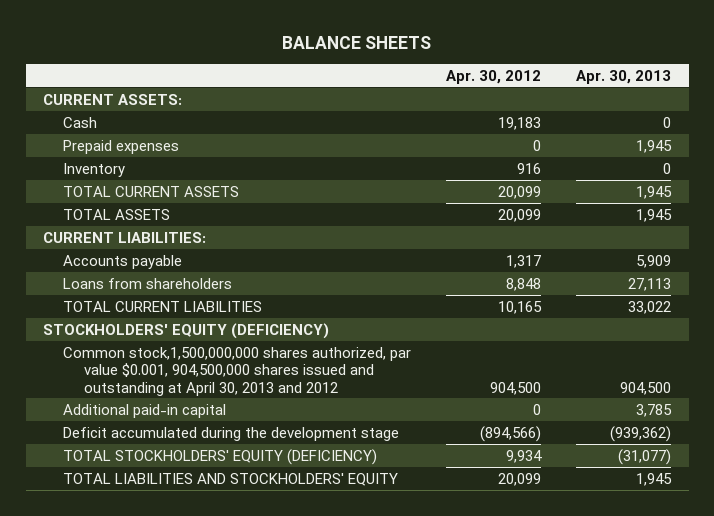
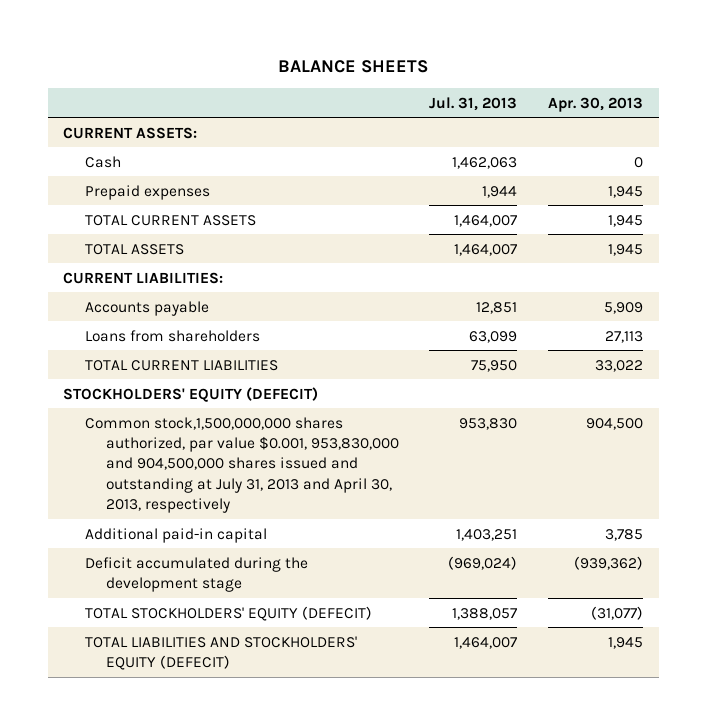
- | Apr. 30, 2012 | Apr. 30, 2013
+ | Jul. 31, 2013 | Apr. 30, 2013
- Inventory | 916 | 0
- STOCKHOLDERS' EQUITY (DEFICIENCY)
- Common stock,1,500,000,000 shares authorized, par value $0.001, 904,500,000 shares issued and outstanding at April 30, 2013 and 2012 | 904,500 | 904,500
+ STOCKHOLDERS' EQUITY (DEFECIT)
+ Common stock,1,500,000,000 shares authorized, par value $0.001, 953,830,000 and 904,500,000 shares issued and outstanding at July 31, 2013 and April 30, 2013, respectively | 953,830 | 904,500
- TOTAL STOCKHOLDERS' EQUITY (DEFICIENCY) | 9,934 | (31,077)
- TOTAL LIABILITIES AND STOCKHOLDERS' EQUITY | 20,099 | 1,945
+ TOTAL STOCKHOLDERS' EQUITY (DEFECIT) | 1,388,057 | (31,077)
+ TOTAL LIABILITIES AND STOCKHOLDERS' EQUITY (DEFECIT) | 1,464,007 | 1,945

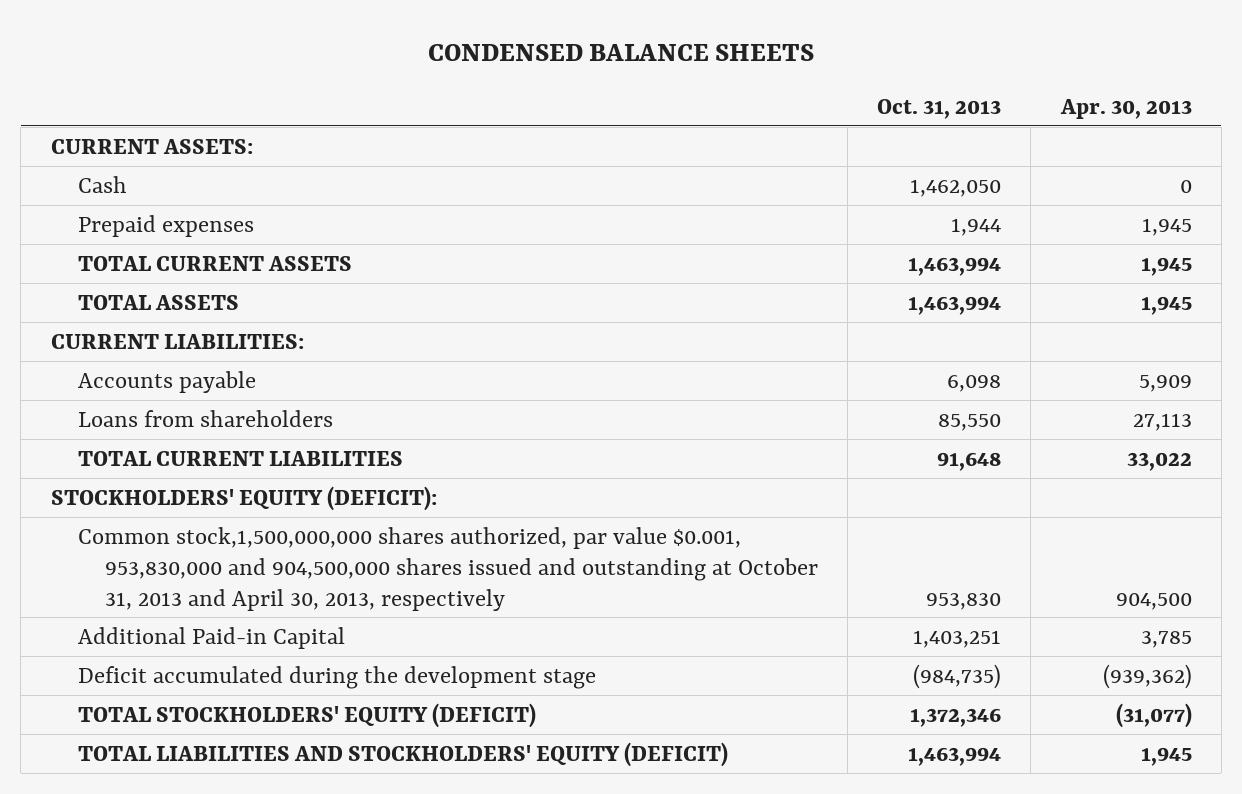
- BALANCE SHEETS
+ CONDENSED BALANCE SHEETS
- | Jul. 31, 2013 | Apr. 30, 2013
+ | Oct. 31, 2013 | Apr. 30, 2013
- STOCKHOLDERS' EQUITY (DEFECIT)
- Common stock,1,500,000,000 shares authorized, par value $0.001, 953,830,000 and 904,500,000 shares issued and outstanding at July 31, 2013 and April 30, 2013, respectively | 953,830 | 904,500
- Additional paid-in capital | 1,403,251 | 3,785
+ STOCKHOLDERS' EQUITY (DEFICIT):
+ Common stock,1,500,000,000 shares authorized, par value $0.001, 953,830,000 and 904,500,000 shares issued and outstanding at October 31, 2013 and April 30, 2013, respectively | 953,830 | 904,500
+ Additional Paid-in Capital | 1,403,251 | 3,785
- TOTAL STOCKHOLDERS' EQUITY (DEFECIT) | 1,388,057 | (31,077)
- TOTAL LIABILITIES AND STOCKHOLDERS' EQUITY (DEFECIT) | 1,464,007 | 1,945
+ TOTAL STOCKHOLDERS' EQUITY (DEFICIT) | 1,372,346 | (31,077)
+ TOTAL LIABILITIES AND STOCKHOLDERS' EQUITY (DEFICIT) | 1,463,994 | 1,945

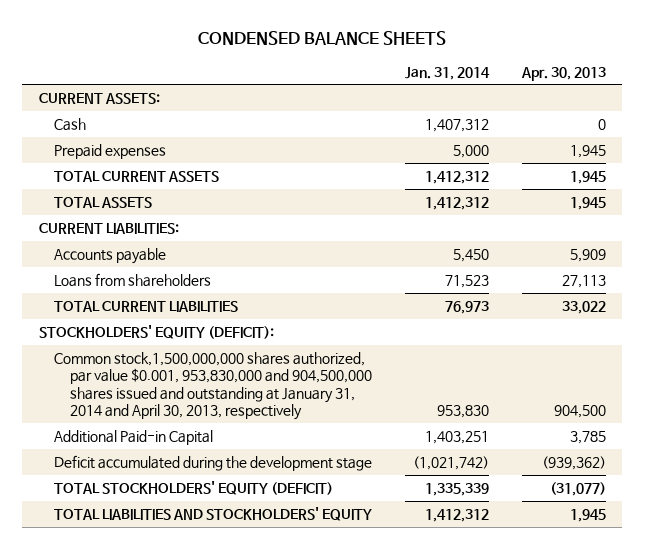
- | Oct. 31, 2013 | Apr. 30, 2013
+ | Jan. 31, 2014 | Apr. 30, 2013
- Common stock,1,500,000,000 shares authorized, par value $0.001, 953,830,000 and 904,500,000 shares issued and outstanding at October 31, 2013 and April 30, 2013, respectively | 953,830 | 904,500
+ Common stock,1,500,000,000 shares authorized, par value $0.001, 953,830,000 and 904,500,000 shares issued and outstanding at January 31, 2014 and April 30, 2013, respectively | 953,830 | 904,500
- TOTAL LIABILITIES AND STOCKHOLDERS' EQUITY (DEFICIT) | 1,463,994 | 1,945
+ TOTAL LIABILITIES AND STOCKHOLDERS' EQUITY | 1,412,312 | 1,945

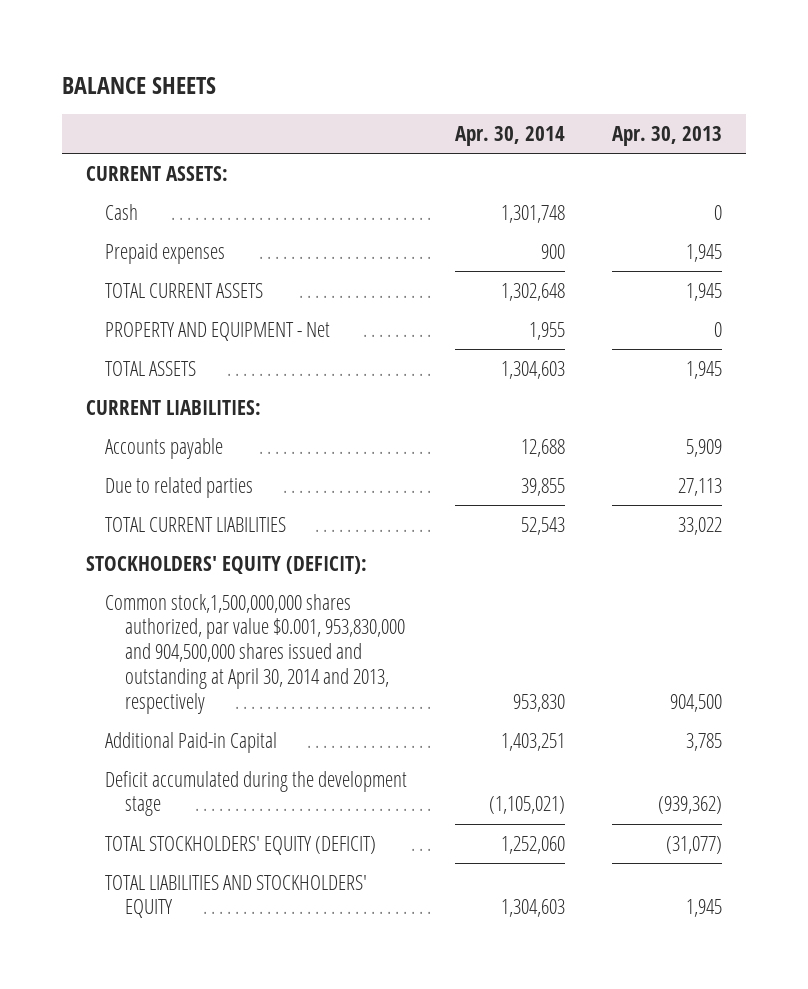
- CONDENSED BALANCE SHEETS
+ BALANCE SHEETS
- | Jan. 31, 2014 | Apr. 30, 2013
+ | Apr. 30, 2014 | Apr. 30, 2013
+ PROPERTY AND EQUIPMENT - Net | 1,955 | 0
- Loans from shareholders | 71,523 | 27,113
+ Due to related parties | 39,855 | 27,113
- Common stock,1,500,000,000 shares authorized, par value $0.001, 953,830,000 and 904,500,000 shares issued and outstanding at January 31, 2014 and April 30, 2013, respectively | 953,830 | 904,500
+ Common stock,1,500,000,000 shares authorized, par value $0.001, 953,830,000 and 904,500,000 shares issued and outstanding at April 30, 2014 and 2013, respectively | 953,830 | 904,500

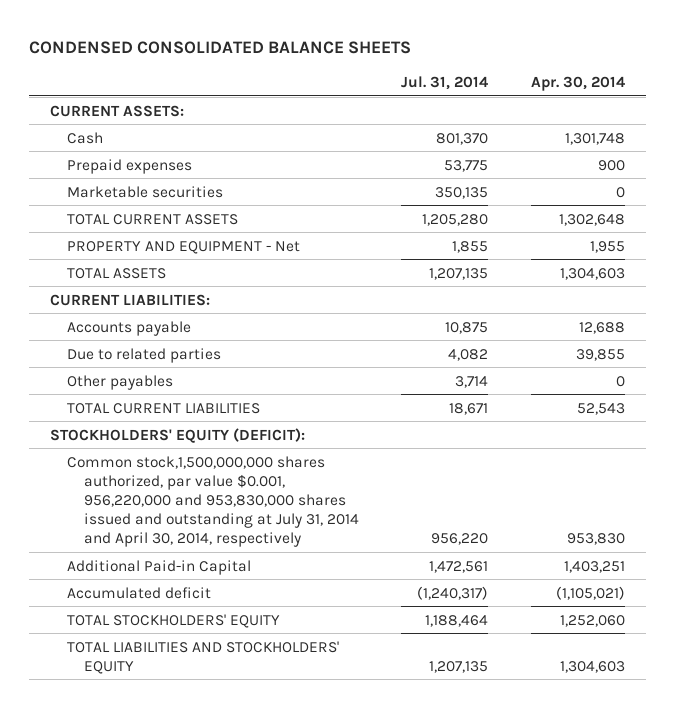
- BALANCE SHEETS
+ CONDENSED CONSOLIDATED BALANCE SHEETS
- | Apr. 30, 2014 | Apr. 30, 2013
+ | Jul. 31, 2014 | Apr. 30, 2014
+ Marketable securities | 350,135 | 0
+ Other payables | 3,714 | 0
- Common stock,1,500,000,000 shares authorized, par value $0.001, 953,830,000 and 904,500,000 shares issued and outstanding at April 30, 2014 and 2013, respectively | 953,830 | 904,500
+ Common stock,1,500,000,000 shares authorized, par value $0.001, 956,220,000 and 953,830,000 shares issued and outstanding at July 31, 2014 and April 30, 2014, respectively | 956,220 | 953,830
- Deficit accumulated during the development stage | (1,105,021) | (939,362)
- TOTAL STOCKHOLDERS' EQUITY (DEFICIT) | 1,252,060 | (31,077)
+ Accumulated deficit | (1,240,317) | (1,105,021)
+ TOTAL STOCKHOLDERS' EQUITY | 1,188,464 | 1,252,060

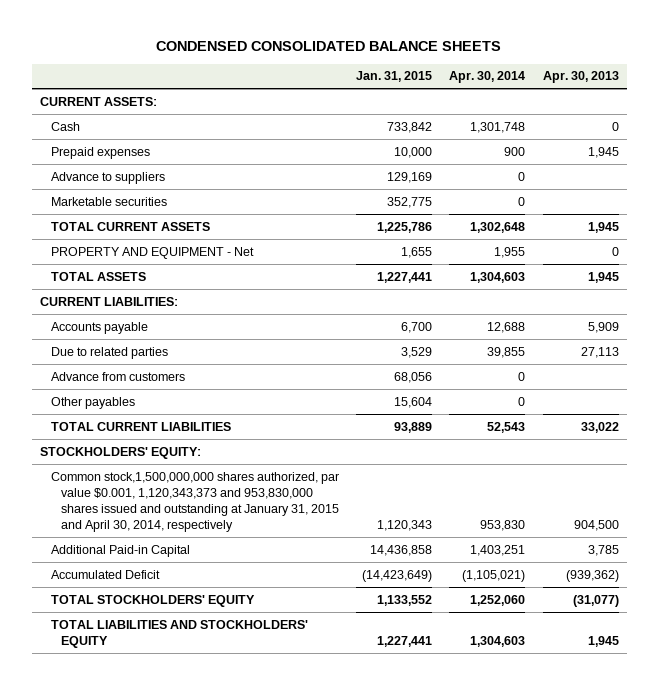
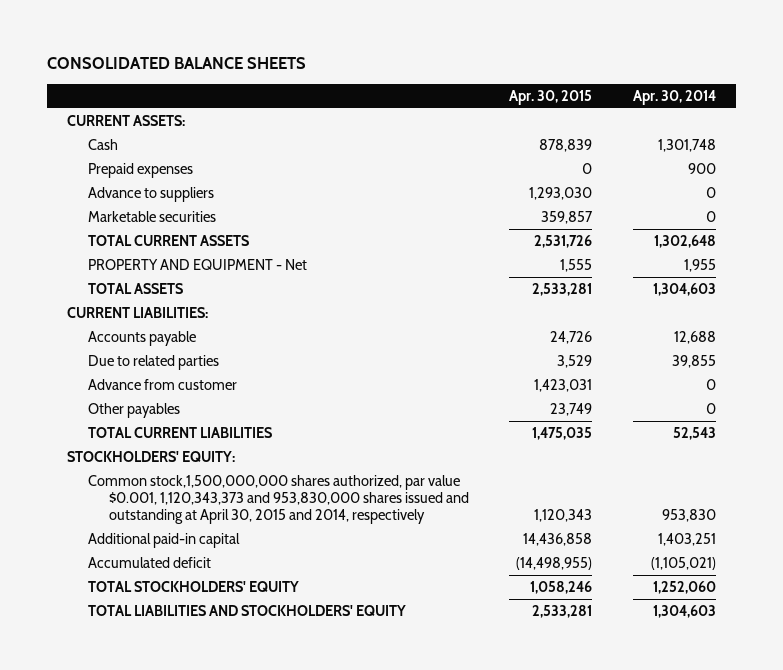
- CONDENSED CONSOLIDATED BALANCE SHEETS
+ CONSOLIDATED BALANCE SHEETS
- | Jan. 31, 2015 | Apr. 30, 2014 | Apr. 30, 2013
+ | Apr. 30, 2015 | Apr. 30, 2014
- Advance from customers | 68,056 | 0 |
+ Advance from customer | 1,423,031 | 0
- Common stock,1,500,000,000 shares authorized, par value $0.001, 1,120,343,373 and 953,830,000 shares issued and outstanding at January 31, 2015 and April 30, 2014, respectively | 1,120,343 | 953,830 | 904,500
- Additional Paid-in Capital | 14,436,858 | 1,403,251 | 3,785
- Accumulated Deficit | (14,423,649) | (1,105,021) | (939,362)
+ Common stock,1,500,000,000 shares authorized, par value $0.001, 1,120,343,373 and 953,830,000 shares issued and outstanding at April 30, 2015 and 2014, respectively | 1,120,343 | 953,830
+ Additional paid-in capital | 14,436,858 | 1,403,251
+ Accumulated deficit | (14,498,955) | (1,105,021)

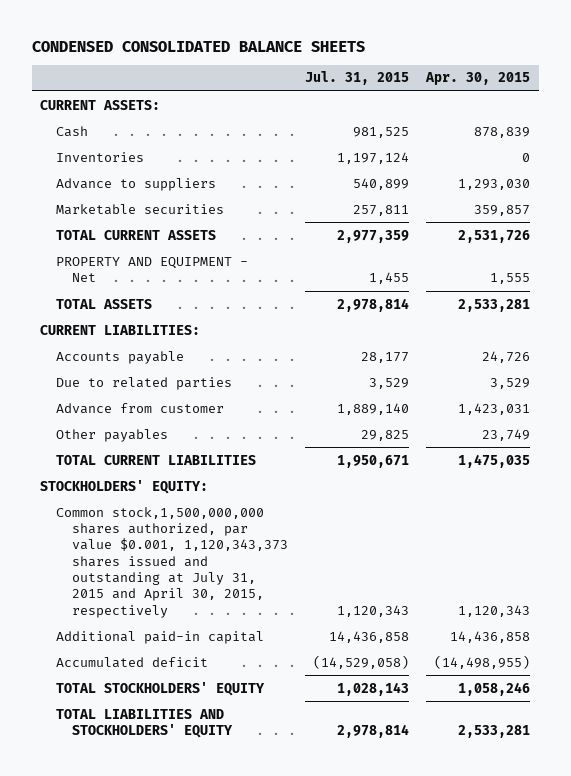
- CONSOLIDATED BALANCE SHEETS
+ CONDENSED CONSOLIDATED BALANCE SHEETS
- | Apr. 30, 2015 | Apr. 30, 2014
+ | Jul. 31, 2015 | Apr. 30, 2015
- Prepaid expenses | 0 | 900
+ Inventories | 1,197,124 | 0
- Common stock,1,500,000,000 shares authorized, par value $0.001, 1,120,343,373 and 953,830,000 shares issued and outstanding at April 30, 2015 and 2014, respectively | 1,120,343 | 953,830
+ Common stock,1,500,000,000 shares authorized, par value $0.001, 1,120,343,373 shares issued and outstanding at July 31, 2015 and April 30, 2015, respectively | 1,120,343 | 1,120,343

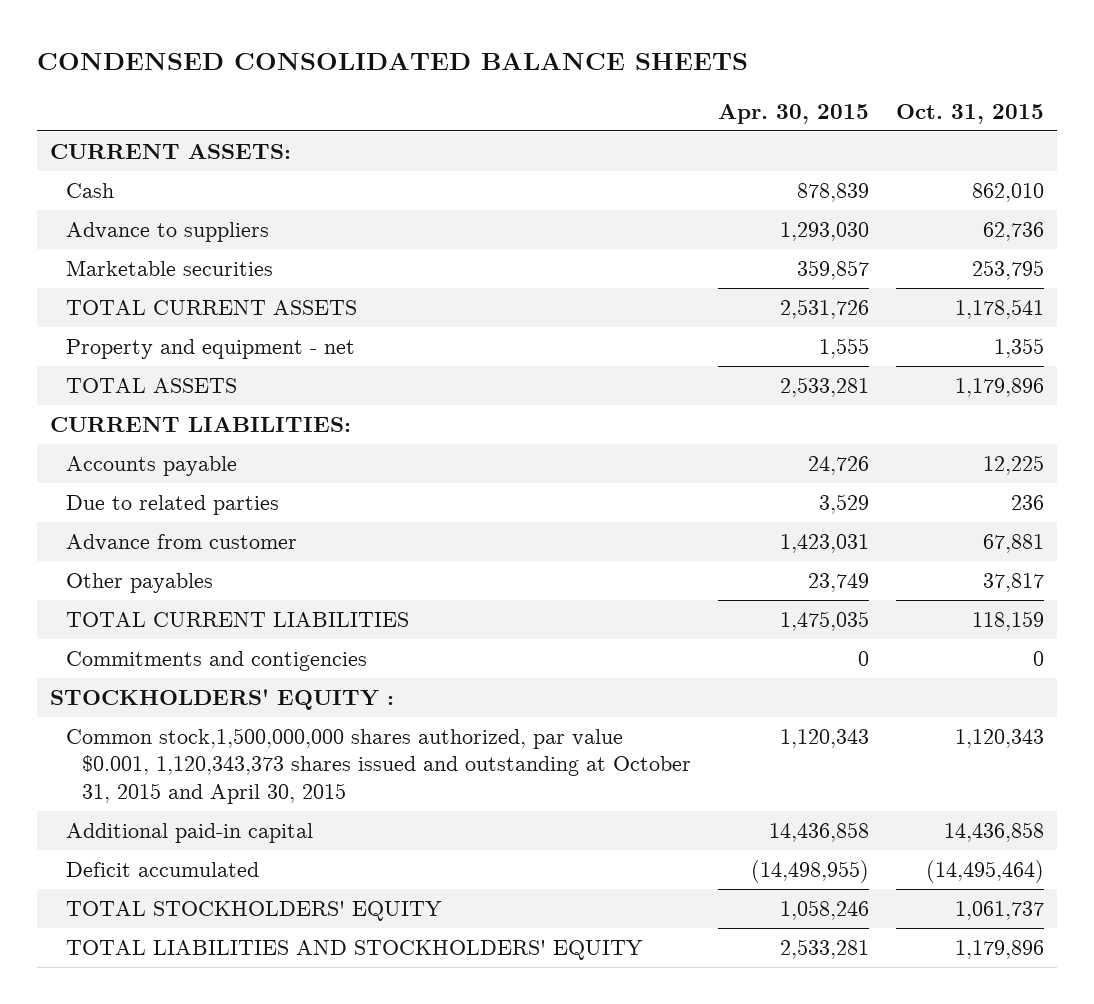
- | Jul. 31, 2015 | Apr. 30, 2015
+ | Apr. 30, 2015 | Oct. 31, 2015
- Inventories | 1,197,124 | 0
- PROPERTY AND EQUIPMENT - Net | 1,455 | 1,555
+ Property and equipment - net | 1,555 | 1,355
- STOCKHOLDERS' EQUITY:
- Common stock,1,500,000,000 shares authorized, par value $0.001, 1,120,343,373 shares issued and outstanding at July 31, 2015 and April 30, 2015, respectively | 1,120,343 | 1,120,343
+ Commitments and contigencies | 0 | 0
+ STOCKHOLDERS' EQUITY :
+ Common stock,1,500,000,000 shares authorized, par value $0.001, 1,120,343,373 shares issued and outstanding at October 31, 2015 and April 30, 2015 | 1,120,343 | 1,120,343
- Accumulated deficit | (14,529,058) | (14,498,955)
+ Deficit accumulated | (14,498,955) | (14,495,464)

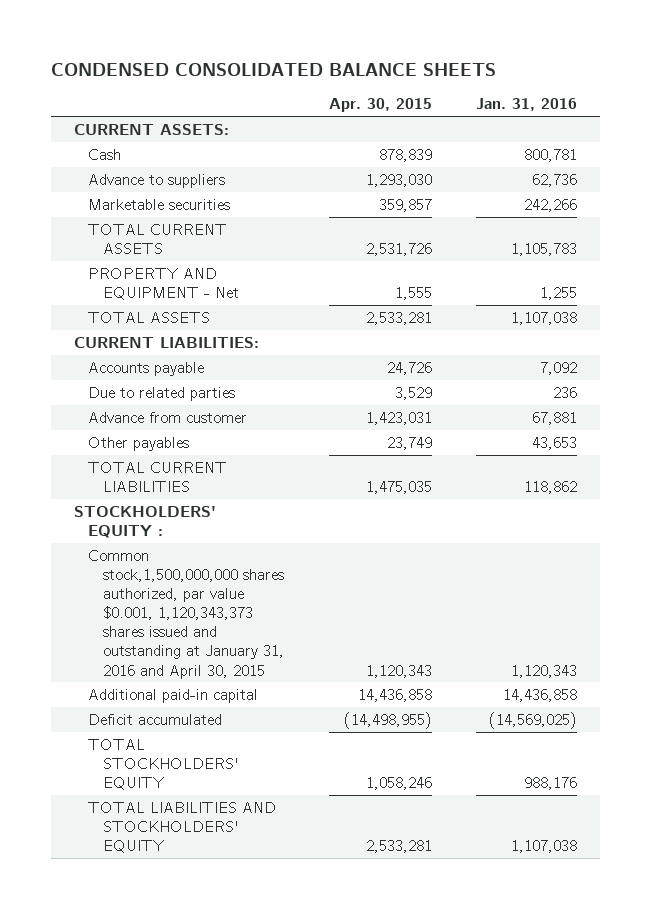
- | Apr. 30, 2015 | Oct. 31, 2015
+ | Apr. 30, 2015 | Jan. 31, 2016
- Property and equipment - net | 1,555 | 1,355
+ PROPERTY AND EQUIPMENT - Net | 1,555 | 1,255
- Commitments and contigencies | 0 | 0
- Common stock,1,500,000,000 shares authorized, par value $0.001, 1,120,343,373 shares issued and outstanding at October 31, 2015 and April 30, 2015 | 1,120,343 | 1,120,343
+ Common stock,1,500,000,000 shares authorized, par value $0.001, 1,120,343,373 shares issued and outstanding at January 31, 2016 and April 30, 2015 | 1,120,343 | 1,120,343

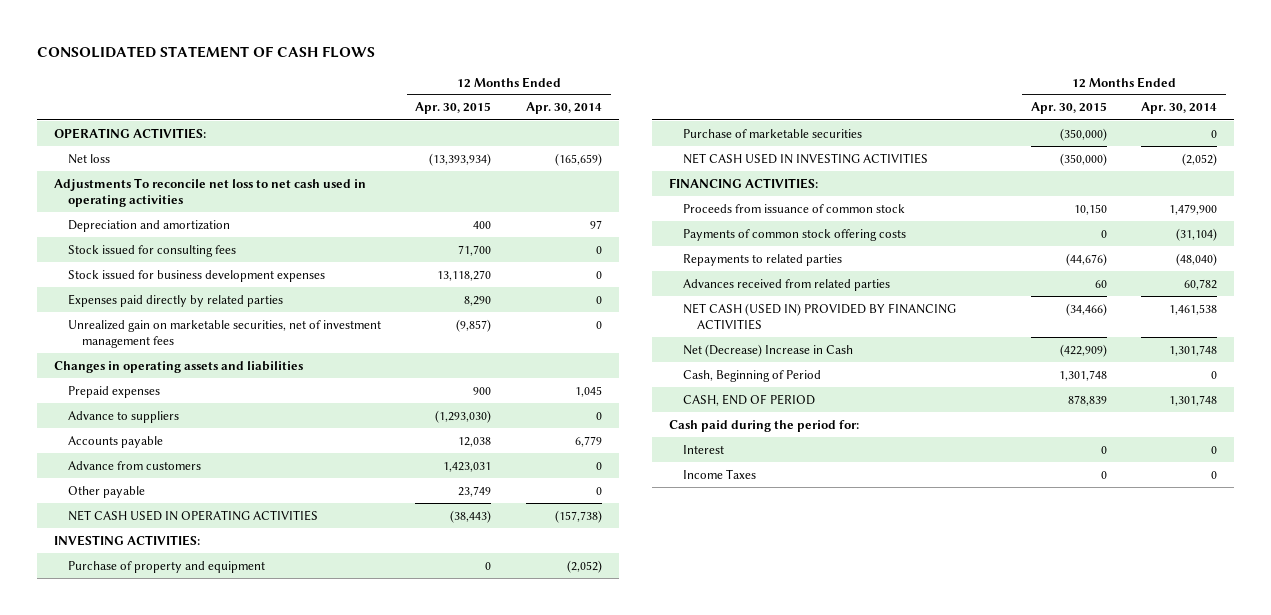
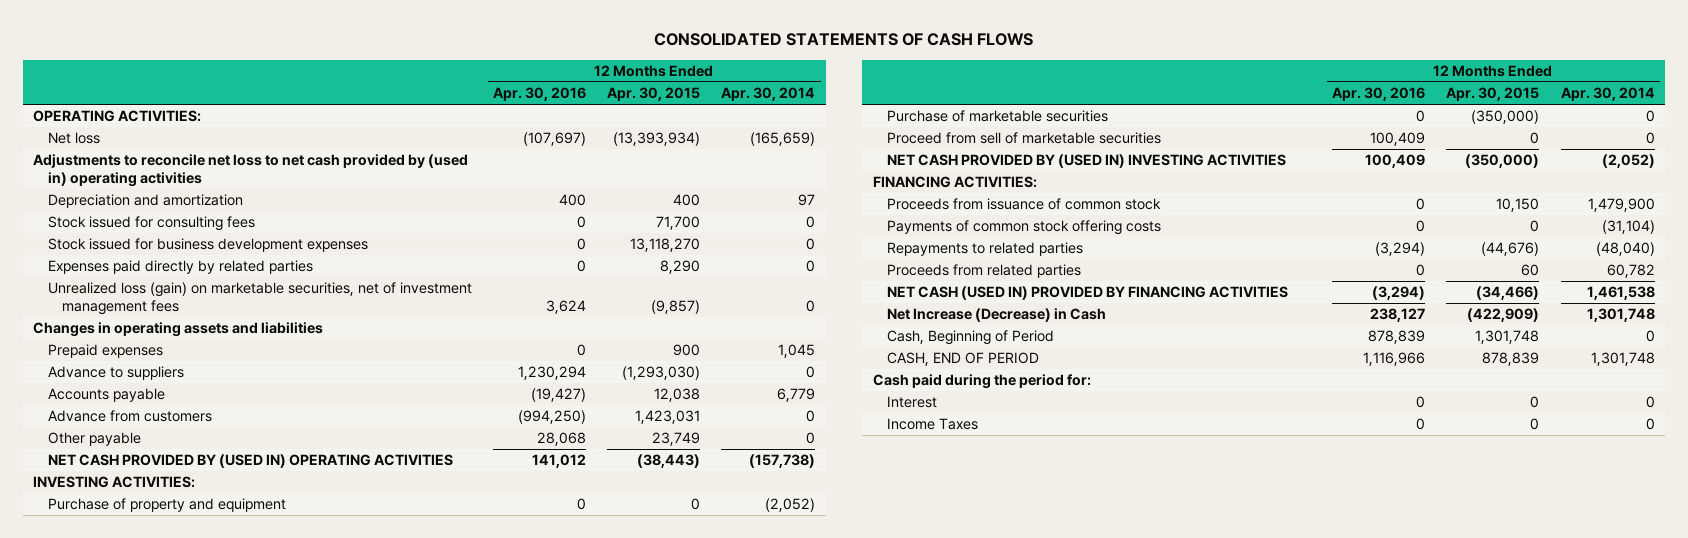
- CONSOLIDATED STATEMENT OF CASH FLOWS
+ CONSOLIDATED STATEMENTS OF CASH FLOWS
- | 12 Months Ended Apr. 30, 2015 | 12 Months Ended Apr. 30, 2014
+ | 12 Months Ended Apr. 30, 2016 | 12 Months Ended Apr. 30, 2015 | 12 Months Ended Apr. 30, 2014
- Adjustments To reconcile net loss to net cash used in operating activities
+ Adjustments to reconcile net loss to net cash provided by (used in) operating activities
- Unrealized gain on marketable securities, net of investment management fees | (9,857) | 0
+ Unrealized loss (gain) on marketable securities, net of investment management fees | 3,624 | (9,857) | 0
- NET CASH USED IN OPERATING ACTIVITIES | (38,443) | (157,738)
+ NET CASH PROVIDED BY (USED IN) OPERATING ACTIVITIES | 141,012 | (38,443) | (157,738)
- NET CASH USED IN INVESTING ACTIVITIES | (350,000) | (2,052)
+ Proceed from sell of marketable securities | 100,409 | 0 | 0
+ NET CASH PROVIDED BY (USED IN) INVESTING ACTIVITIES | 100,409 | (350,000) | (2,052)
- Advances received from related parties | 60 | 60,782
+ Proceeds from related parties | 0 | 60 | 60,782
- Net (Decrease) Increase in Cash | (422,909) | 1,301,748
+ Net Increase (Decrease) in Cash | 238,127 | (422,909) | 1,301,748

